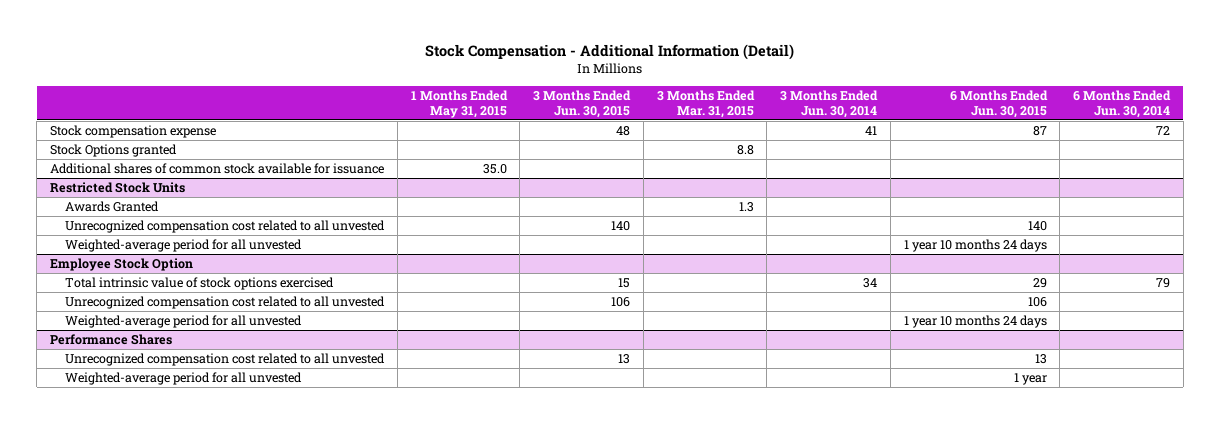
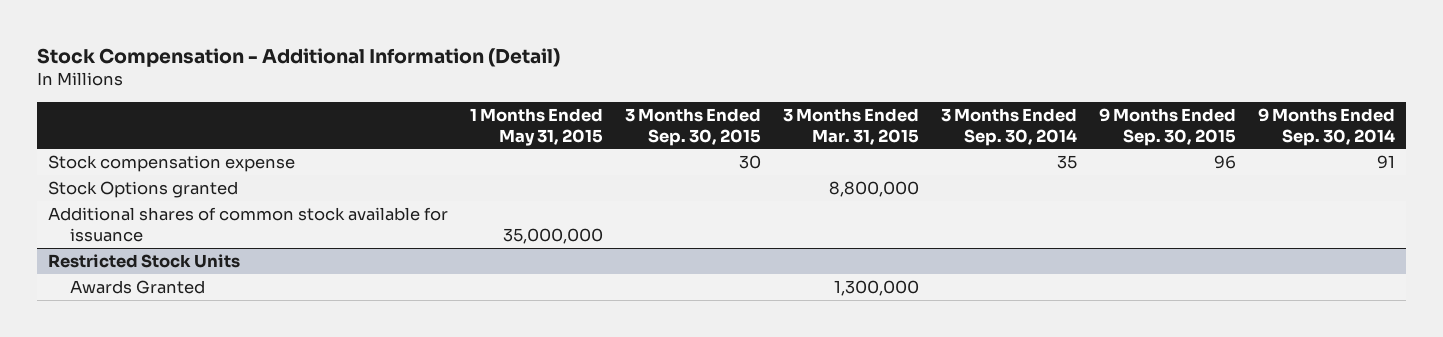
- | 1 Months Ended May 31, 2015 | 3 Months Ended Jun. 30, 2015 | 3 Months Ended Mar. 31, 2015 | 3 Months Ended Jun. 30, 2014 | 6 Months Ended Jun. 30, 2015 | 6 Months Ended Jun. 30, 2014
+ | 1 Months Ended May 31, 2015 | 3 Months Ended Sep. 30, 2015 | 3 Months Ended Mar. 31, 2015 | 3 Months Ended Sep. 30, 2014 | 9 Months Ended Sep. 30, 2015 | 9 Months Ended Sep. 30, 2014
- Stock Options granted | | | 8.8 | | |
- Additional shares of common stock available for issuance | 35.0 | | | | |
+ Stock Options granted | | | 8,800,000 | | |
+ Additional shares of common stock available for issuance | 35,000,000 | | | | |
@ Restricted Stock Units
- Awards Granted | | | 1.3 | | |
- Unrecognized compensation cost related to all unvested | | 140 | | | 140 |
- Weighted-average period for all unvested | | | | | 1 year 10 months 24 days |
- Employee Stock Option
- Total intrinsic value of stock options exercised | | 15 | | 34 | 29 | 79
- Unrecognized compensation cost related to all unvested | | 106 | | | 106 |
- Weighted-average period for all unvested | | | | | 1 year 10 months 24 days |
- Performance Shares
- Unrecognized compensation cost related to all unvested | | 13 | | | 13 |
- Weighted-average period for all unvested | | | | | 1 year |
@ Restricted Stock Units
+ Awards Granted | | | 1,300,000 | | |

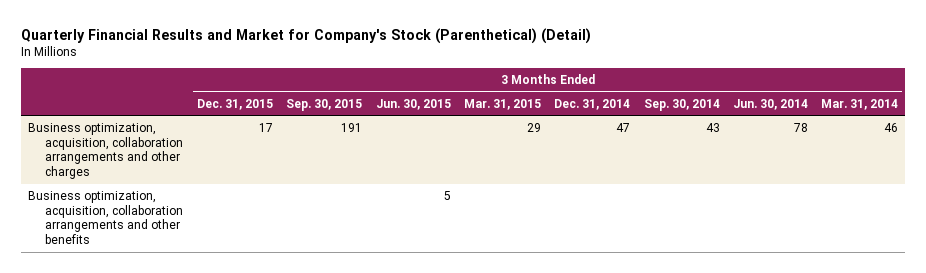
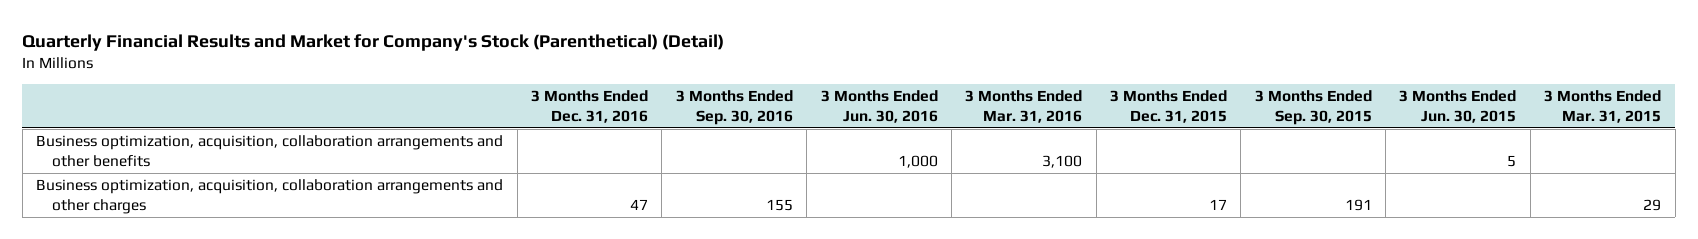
- | 3 Months Ended Dec. 31, 2015 | 3 Months Ended Sep. 30, 2015 | 3 Months Ended Jun. 30, 2015 | 3 Months Ended Mar. 31, 2015 | 3 Months Ended Dec. 31, 2014 | 3 Months Ended Sep. 30, 2014 | 3 Months Ended Jun. 30, 2014 | 3 Months Ended Mar. 31, 2014
+ | 3 Months Ended Dec. 31, 2016 | 3 Months Ended Sep. 30, 2016 | 3 Months Ended Jun. 30, 2016 | 3 Months Ended Mar. 31, 2016 | 3 Months Ended Dec. 31, 2015 | 3 Months Ended Sep. 30, 2015 | 3 Months Ended Jun. 30, 2015 | 3 Months Ended Mar. 31, 2015
moved down: Business optimization, acquisition, collaboration arrangements and other charges | 47 | 155 | | | 17 | 191 | | 29

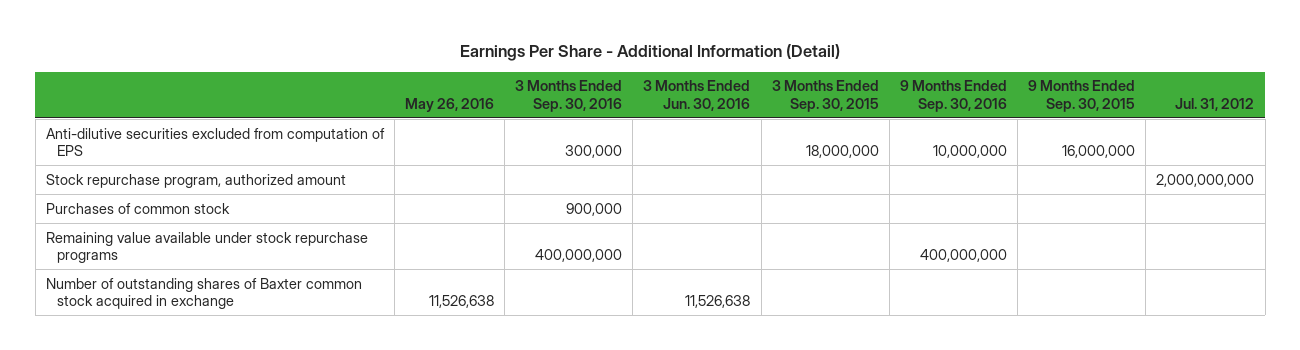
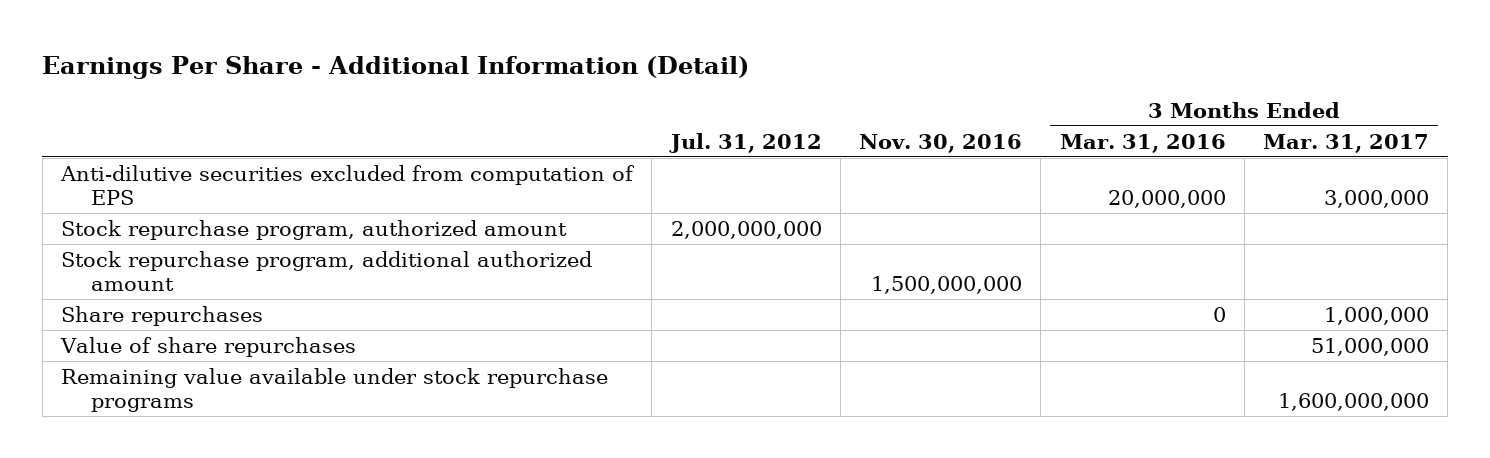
- | May 26, 2016 | 3 Months Ended Sep. 30, 2016 | 3 Months Ended Jun. 30, 2016 | 3 Months Ended Sep. 30, 2015 | 9 Months Ended Sep. 30, 2016 | 9 Months Ended Sep. 30, 2015 | Jul. 31, 2012
+ | Jul. 31, 2012 | Nov. 30, 2016 | 3 Months Ended Mar. 31, 2016 | 3 Months Ended Mar. 31, 2017
- Purchases of common stock | | 900,000 | | | | |
+ Stock repurchase program, additional authorized amount | | 1,500,000,000 | |
+ Share repurchases | | | 0 | 1,000,000
+ Value of share repurchases | | | | 51,000,000
- Number of outstanding shares of Baxter common stock acquired in exchange | 11,526,638 | | 11,526,638 | | | |

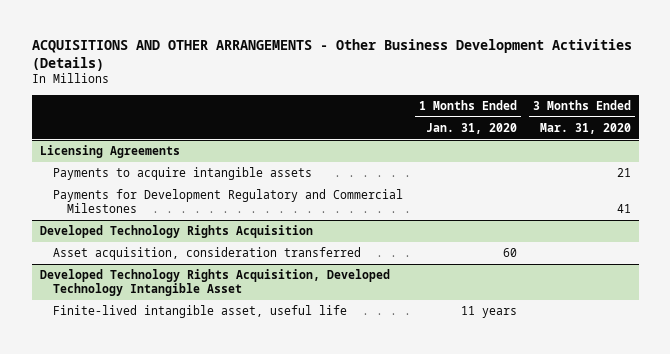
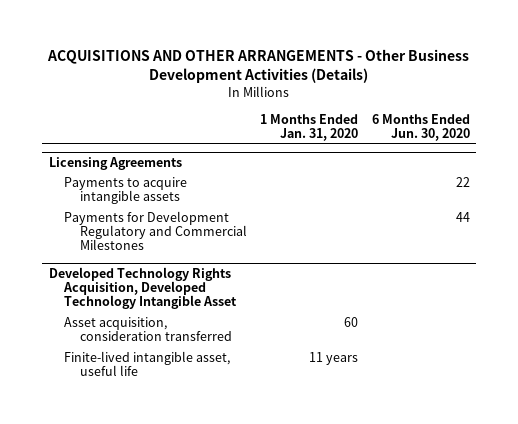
- | 1 Months Ended Jan. 31, 2020 | 3 Months Ended Mar. 31, 2020
+ | 1 Months Ended Jan. 31, 2020 | 6 Months Ended Jun. 30, 2020
- Developed Technology Rights Acquisition
- Asset acquisition, consideration transferred | 60 |
@ Developed Technology Rights Acquisition, Developed Technology Intangible Asset
+ Asset acquisition, consideration transferred | 60 |

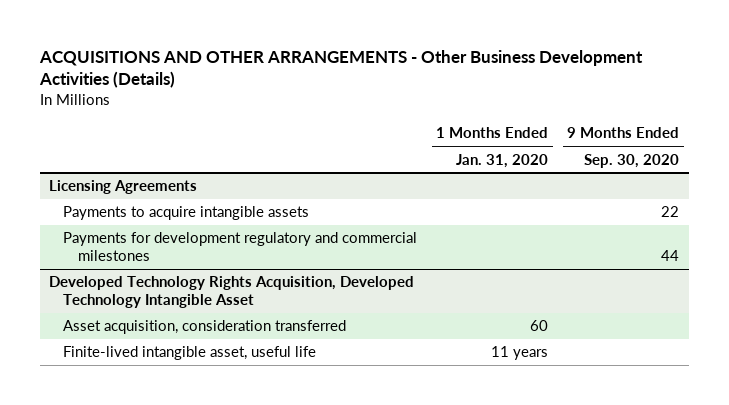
- | 1 Months Ended Jan. 31, 2020 | 6 Months Ended Jun. 30, 2020
+ | 1 Months Ended Jan. 31, 2020 | 9 Months Ended Sep. 30, 2020
@ Licensing Agreements
- Payments for Development Regulatory and Commercial Milestones | | 44
+ Payments for development regulatory and commercial milestones | | 44

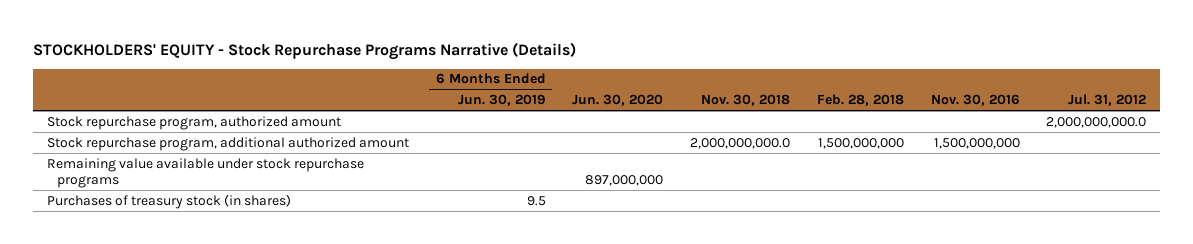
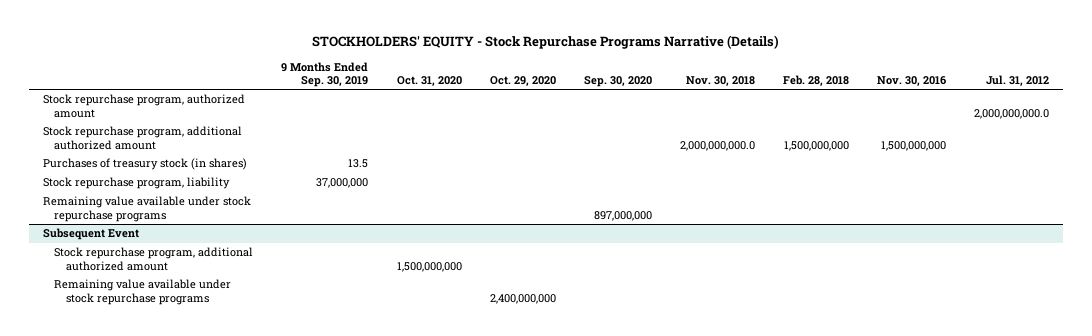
- | 6 Months Ended Jun. 30, 2019 | Jun. 30, 2020 | Nov. 30, 2018 | Feb. 28, 2018 | Nov. 30, 2016 | Jul. 31, 2012
+ | 9 Months Ended Sep. 30, 2019 | Oct. 31, 2020 | Oct. 29, 2020 | Sep. 30, 2020 | Nov. 30, 2018 | Feb. 28, 2018 | Nov. 30, 2016 | Jul. 31, 2012
+ Stock repurchase program, liability | 37,000,000 | | | | | | |
moved down: Remaining value available under stock repurchase programs | | | | 897,000,000 | | | |
+ Subsequent Event
+ Stock repurchase program, additional authorized amount | | 1,500,000,000 | | | | | |
+ Remaining value available under stock repurchase programs | | | 2,400,000,000 | | | | |

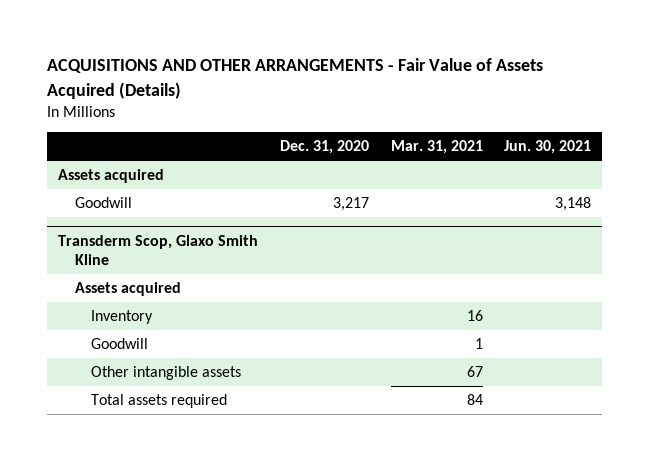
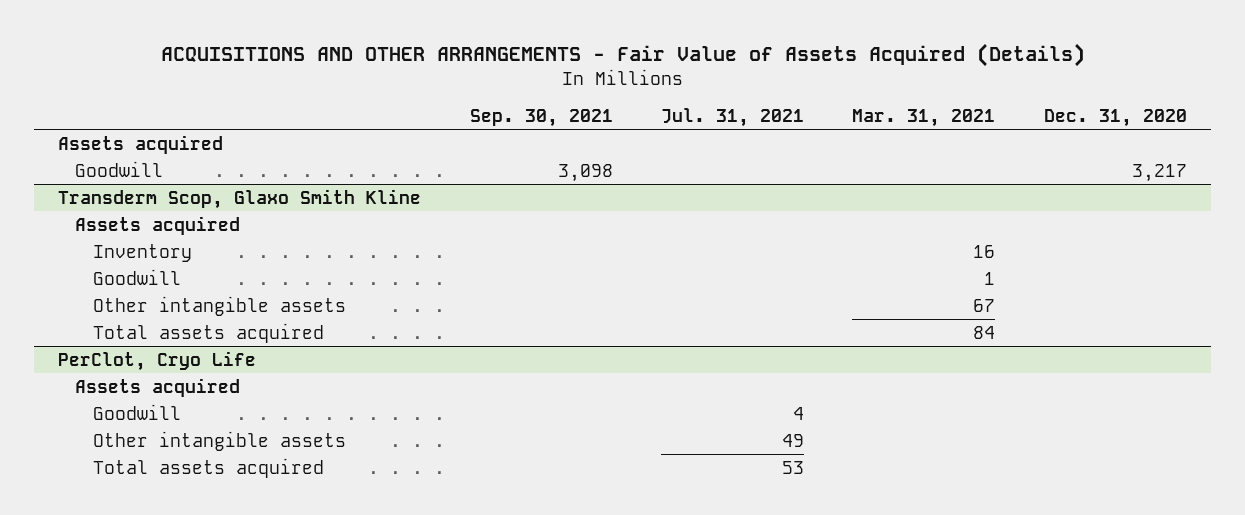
- | Dec. 31, 2020 | Mar. 31, 2021 | Jun. 30, 2021
+ | Sep. 30, 2021 | Jul. 31, 2021 | Mar. 31, 2021 | Dec. 31, 2020
@ Transderm Scop, Glaxo Smith Kline
- Total assets required | | 84 |
+ Total assets acquired | | | 84 |
+ PerClot, Cryo Life
+ Assets acquired
+ Goodwill | | 4 | |
+ Other intangible assets | | 49 | |
+ Total assets acquired | | 53 | |

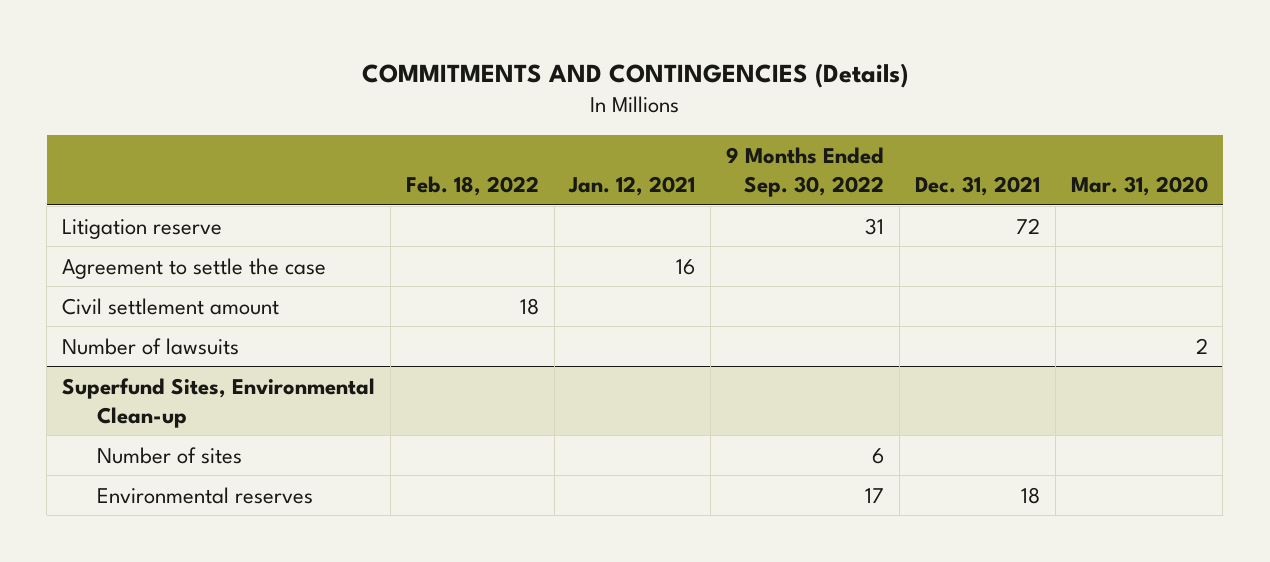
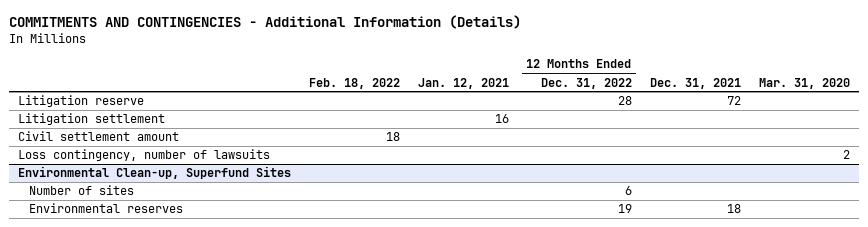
- COMMITMENTS AND CONTINGENCIES (Details)
+ COMMITMENTS AND CONTINGENCIES - Additional Information (Details)
- | Feb. 18, 2022 | Jan. 12, 2021 | 9 Months Ended Sep. 30, 2022 | Dec. 31, 2021 | Mar. 31, 2020
+ | Feb. 18, 2022 | Jan. 12, 2021 | 12 Months Ended Dec. 31, 2022 | Dec. 31, 2021 | Mar. 31, 2020
- Agreement to settle the case | | 16 | | |
+ Litigation settlement | | 16 | | |
- Number of lawsuits | | | | | 2
- Superfund Sites, Environmental Clean-up
+ Loss contingency, number of lawsuits | | | | | 2
+ Environmental Clean-up, Superfund Sites

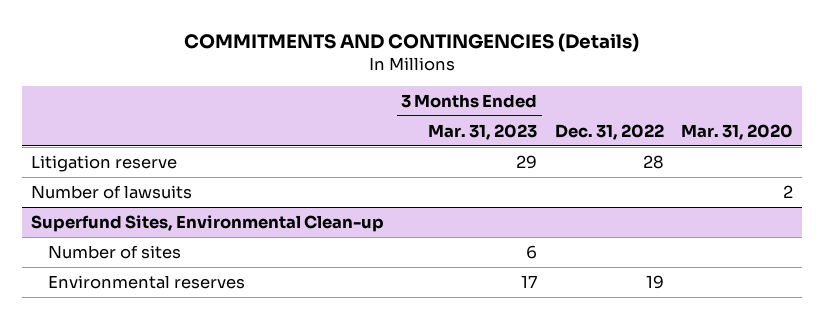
- COMMITMENTS AND CONTINGENCIES - Additional Information (Details)
+ COMMITMENTS AND CONTINGENCIES (Details)
- | Feb. 18, 2022 | Jan. 12, 2021 | 12 Months Ended Dec. 31, 2022 | Dec. 31, 2021 | Mar. 31, 2020
+ | 3 Months Ended Mar. 31, 2023 | Dec. 31, 2022 | Mar. 31, 2020
- Litigation settlement | | 16 | | |
- Civil settlement amount | 18 | | | |
- Loss contingency, number of lawsuits | | | | | 2
- Environmental Clean-up, Superfund Sites
+ Number of lawsuits | | | 2
+ Superfund Sites, Environmental Clean-up

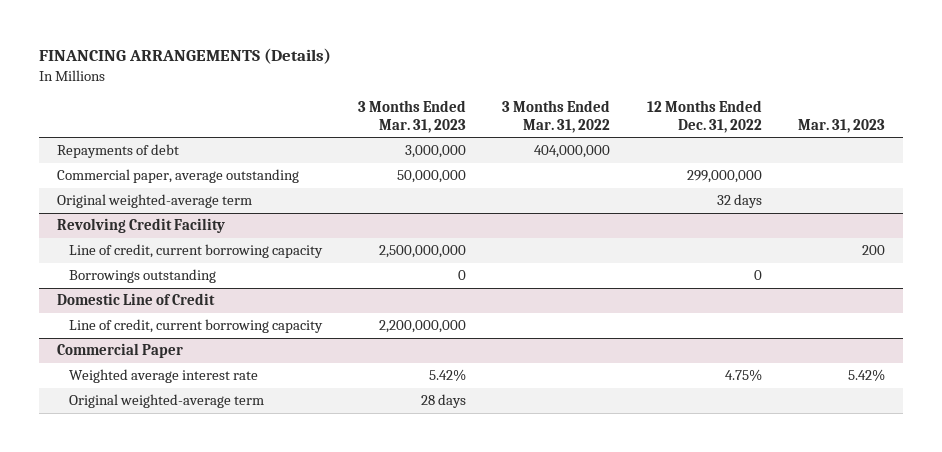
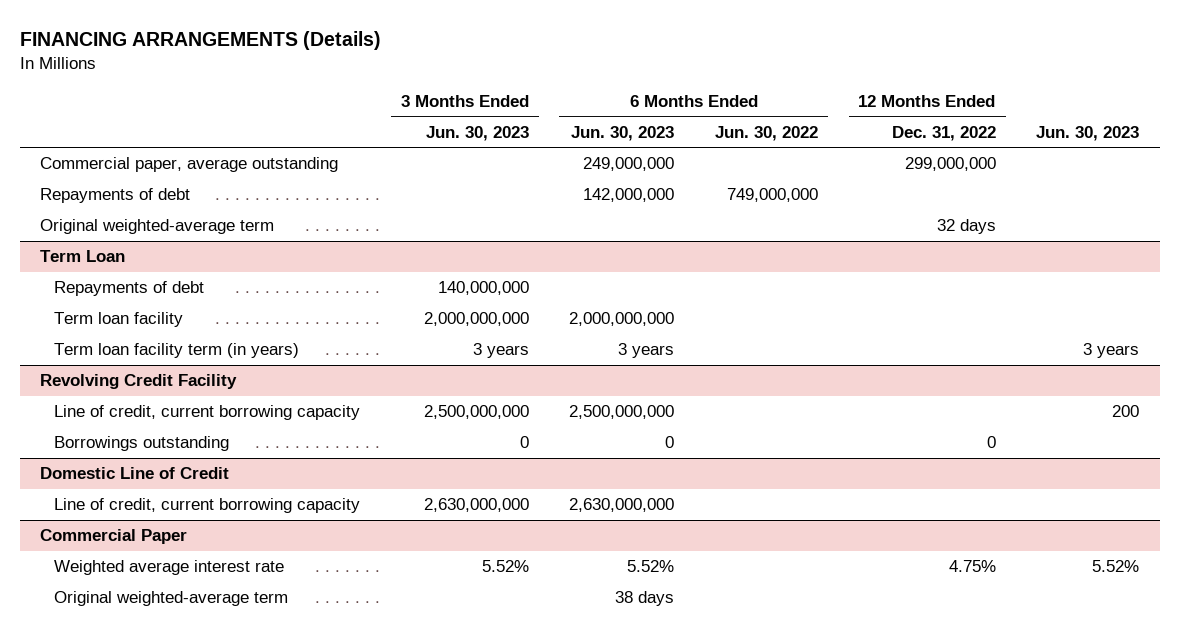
- | 3 Months Ended Mar. 31, 2023 | 3 Months Ended Mar. 31, 2022 | 12 Months Ended Dec. 31, 2022 | Mar. 31, 2023
+ | 3 Months Ended Jun. 30, 2023 | 6 Months Ended Jun. 30, 2023 | 6 Months Ended Jun. 30, 2022 | 12 Months Ended Dec. 31, 2022 | Jun. 30, 2023
moved down: Repayments of debt | | 142,000,000 | 749,000,000 | |
+ Term Loan
+ Repayments of debt | 140,000,000 | | | |
+ Term loan facility | 2,000,000,000 | 2,000,000,000 | | |
+ Term loan facility term (in years) | 3 years | 3 years | | | 3 years

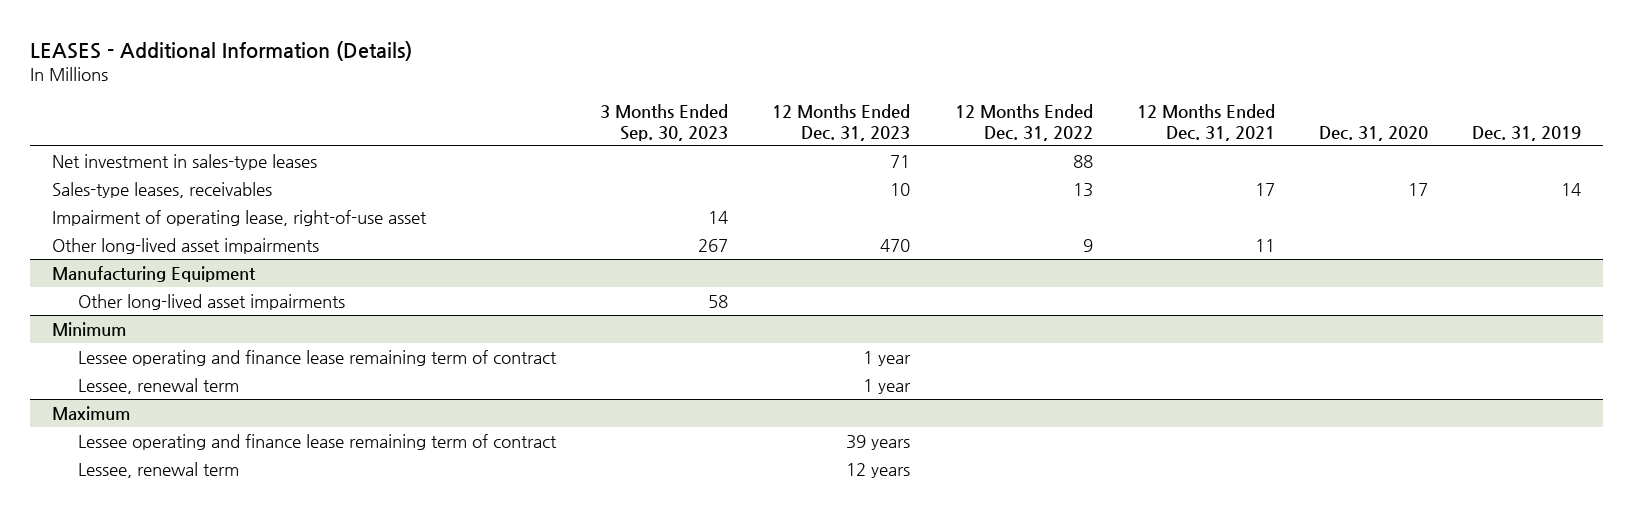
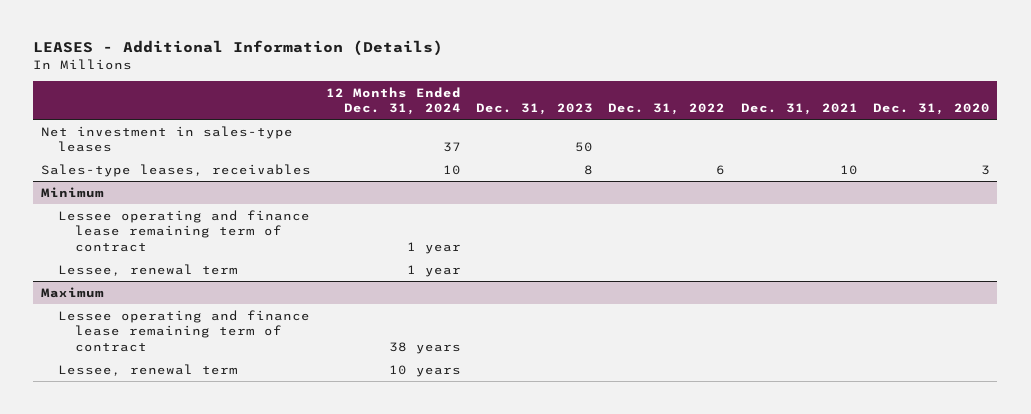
- | 3 Months Ended Sep. 30, 2023 | 12 Months Ended Dec. 31, 2023 | 12 Months Ended Dec. 31, 2022 | 12 Months Ended Dec. 31, 2021 | Dec. 31, 2020 | Dec. 31, 2019
+ | 12 Months Ended Dec. 31, 2024 | Dec. 31, 2023 | Dec. 31, 2022 | Dec. 31, 2021 | Dec. 31, 2020
- Sales-type leases, receivables | | 10 | 13 | 17 | 17 | 14
- Impairment of operating lease, right-of-use asset | 14 | | | | |
- Other long-lived asset impairments | 267 | 470 | 9 | 11 | |
- Manufacturing Equipment
- Other long-lived asset impairments | 58 | | | | |
+ Sales-type leases, receivables | 10 | 8 | 6 | 10 | 3

